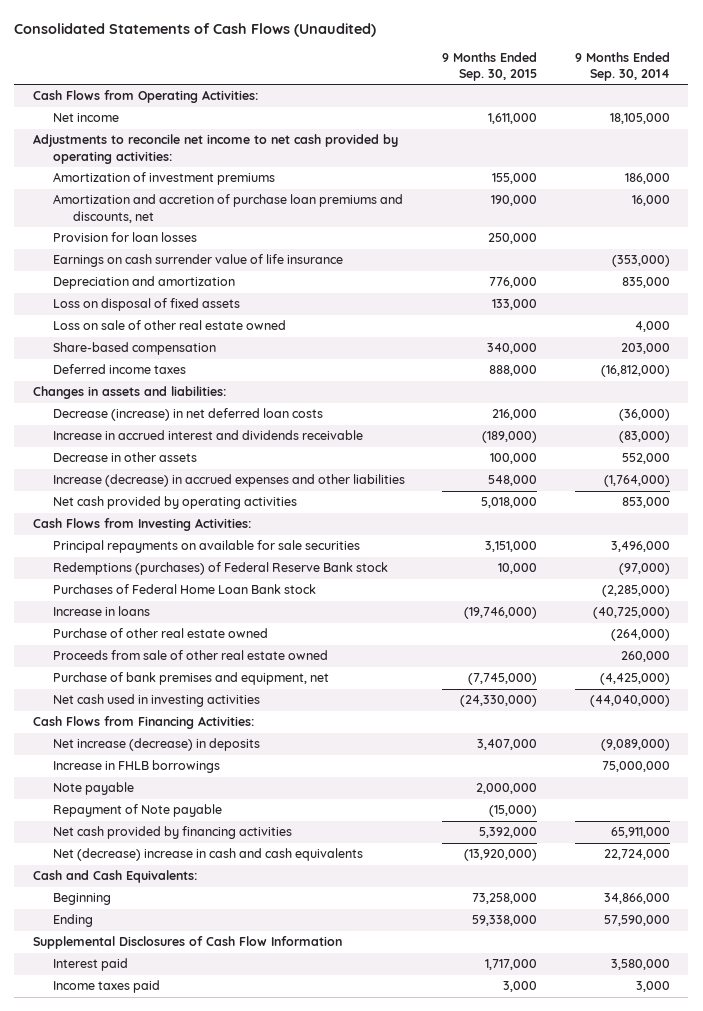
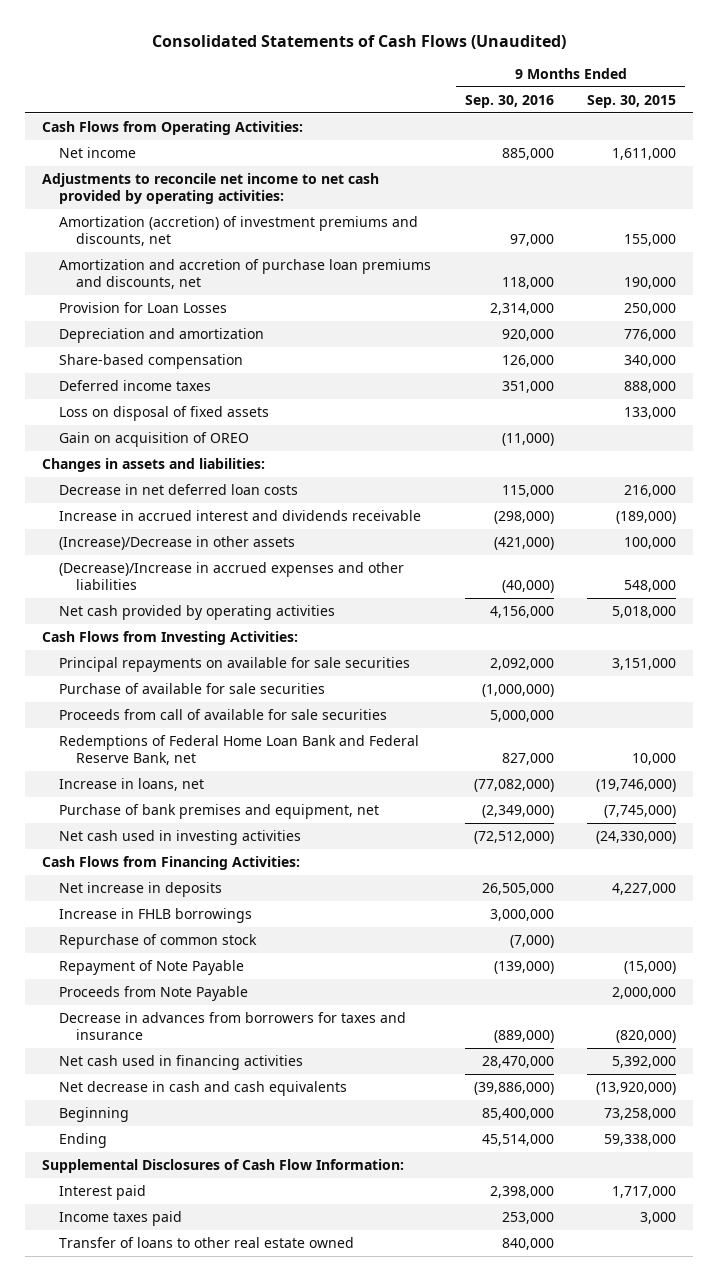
- | 9 Months Ended Sep. 30, 2015 | 9 Months Ended Sep. 30, 2014
+ | 9 Months Ended Sep. 30, 2016 | 9 Months Ended Sep. 30, 2015
- Amortization of investment premiums | 155,000 | 186,000
+ Amortization (accretion) of investment premiums and discounts, net | 97,000 | 155,000
- Provision for loan losses | 250,000 |
- Earnings on cash surrender value of life insurance | | (353,000)
+ Provision for Loan Losses | 2,314,000 | 250,000
- Loss on sale of other real estate owned | | 4,000
moved down: Loss on disposal of fixed assets | | 133,000
+ Gain on acquisition of OREO | (11,000) |
- Decrease (increase) in net deferred loan costs | 216,000 | (36,000)
+ Decrease in net deferred loan costs | 115,000 | 216,000
- Decrease in other assets | 100,000 | 552,000
- Increase (decrease) in accrued expenses and other liabilities | 548,000 | (1,764,000)
+ (Increase)/Decrease in other assets | (421,000) | 100,000
+ (Decrease)/Increase in accrued expenses and other liabilities | (40,000) | 548,000
- Redemptions (purchases) of Federal Reserve Bank stock | 10,000 | (97,000)
- Purchases of Federal Home Loan Bank stock | | (2,285,000)
- Increase in loans | (19,746,000) | (40,725,000)
- Purchase of other real estate owned | | (264,000)
- Proceeds from sale of other real estate owned | | 260,000
+ Purchase of available for sale securities | (1,000,000) |
+ Proceeds from call of available for sale securities | 5,000,000 |
+ Redemptions of Federal Home Loan Bank and Federal Reserve Bank, net | 827,000 | 10,000
+ Increase in loans, net | (77,082,000) | (19,746,000)
- Net increase (decrease) in deposits | 3,407,000 | (9,089,000)
+ Net increase in deposits | 26,505,000 | 4,227,000
- Note payable | 2,000,000 |
- Repayment of Note payable | (15,000) |
- Net cash provided by financing activities | 5,392,000 | 65,911,000
- Net (decrease) increase in cash and cash equivalents | (13,920,000) | 22,724,000
- Cash and Cash Equivalents:
+ Repurchase of common stock | (7,000) |
+ Repayment of Note Payable | (139,000) | (15,000)
+ Proceeds from Note Payable | | 2,000,000
+ Decrease in advances from borrowers for taxes and insurance | (889,000) | (820,000)
+ Net cash used in financing activities | 28,470,000 | 5,392,000
+ Net decrease in cash and cash equivalents | (39,886,000) | (13,920,000)
- Supplemental Disclosures of Cash Flow Information
+ Supplemental Disclosures of Cash Flow Information:
+ Transfer of loans to other real estate owned | 840,000 |

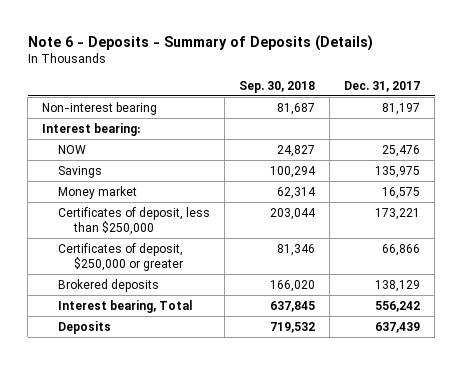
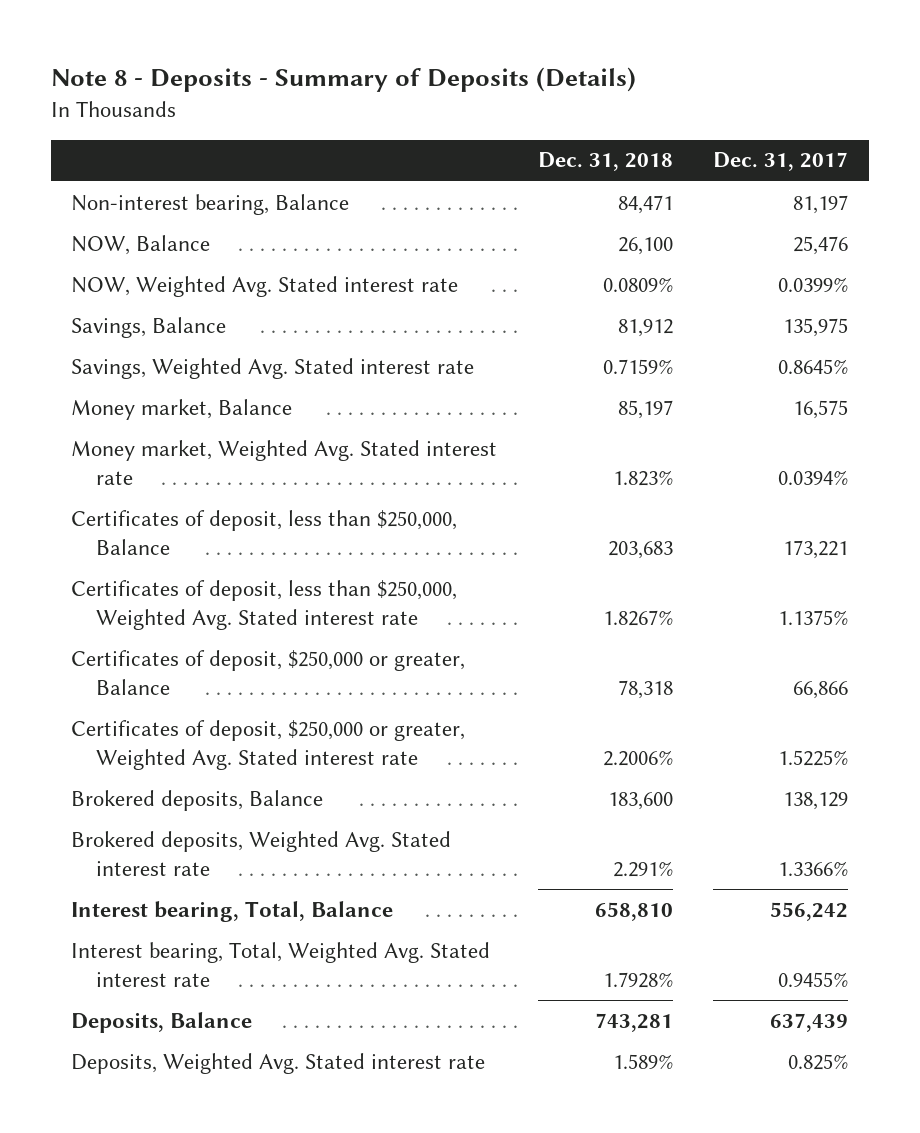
- Note 6 - Deposits - Summary of Deposits (Details)
+ Note 8 - Deposits - Summary of Deposits (Details)
- | Sep. 30, 2018 | Dec. 31, 2017
+ | Dec. 31, 2018 | Dec. 31, 2017
- Non-interest bearing | 81,687 | 81,197
- Interest bearing:
- NOW | 24,827 | 25,476
- Savings | 100,294 | 135,975
- Money market | 62,314 | 16,575
- Certificates of deposit, less than $250,000 | 203,044 | 173,221
- Certificates of deposit, $250,000 or greater | 81,346 | 66,866
- Brokered deposits | 166,020 | 138,129
- Interest bearing, Total | 637,845 | 556,242
- Deposits | 719,532 | 637,439
+ Non-interest bearing, Balance | 84,471 | 81,197
+ NOW, Balance | 26,100 | 25,476
+ NOW, Weighted Avg. Stated interest rate | 0.0809% | 0.0399%
+ Savings, Balance | 81,912 | 135,975
+ Savings, Weighted Avg. Stated interest rate | 0.7159% | 0.8645%
+ Money market, Balance | 85,197 | 16,575
+ Money market, Weighted Avg. Stated interest rate | 1.823% | 0.0394%
+ Certificates of deposit, less than $250,000, Balance | 203,683 | 173,221
+ Certificates of deposit, less than $250,000, Weighted Avg. Stated interest rate | 1.8267% | 1.1375%
+ Certificates of deposit, $250,000 or greater, Balance | 78,318 | 66,866
+ Certificates of deposit, $250,000 or greater, Weighted Avg. Stated interest rate | 2.2006% | 1.5225%
+ Brokered deposits, Balance | 183,600 | 138,129
+ Brokered deposits, Weighted Avg. Stated interest rate | 2.291% | 1.3366%
+ Interest bearing, Total, Balance | 658,810 | 556,242
+ Interest bearing, Total, Weighted Avg. Stated interest rate | 1.7928% | 0.9455%
+ Deposits, Balance | 743,281 | 637,439
+ Deposits, Weighted Avg. Stated interest rate | 1.589% | 0.825%

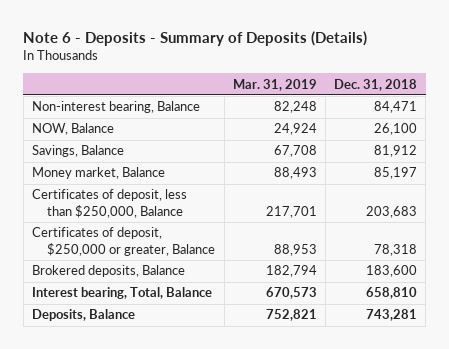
- Note 8 - Deposits - Summary of Deposits (Details)
+ Note 6 - Deposits - Summary of Deposits (Details)
- | Dec. 31, 2018 | Dec. 31, 2017
+ | Mar. 31, 2019 | Dec. 31, 2018
- NOW, Weighted Avg. Stated interest rate | 0.0809% | 0.0399%
- Savings, Weighted Avg. Stated interest rate | 0.7159% | 0.8645%
- Money market, Weighted Avg. Stated interest rate | 1.823% | 0.0394%
- Certificates of deposit, less than $250,000, Weighted Avg. Stated interest rate | 1.8267% | 1.1375%
- Certificates of deposit, $250,000 or greater, Weighted Avg. Stated interest rate | 2.2006% | 1.5225%
- Brokered deposits, Weighted Avg. Stated interest rate | 2.291% | 1.3366%
- Interest bearing, Total, Weighted Avg. Stated interest rate | 1.7928% | 0.9455%
- Deposits, Weighted Avg. Stated interest rate | 1.589% | 0.825%

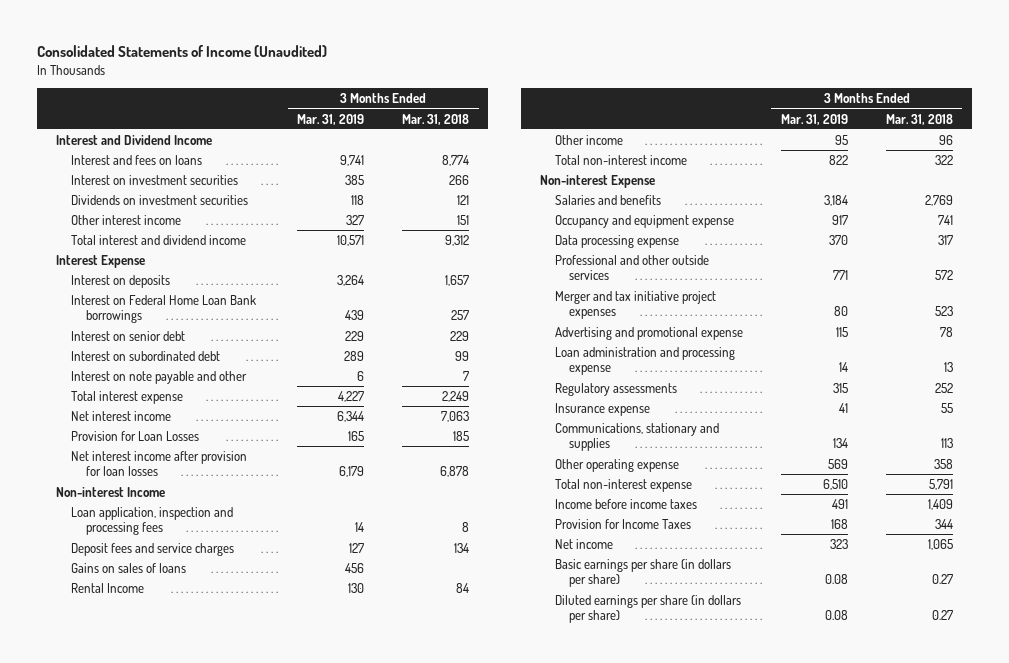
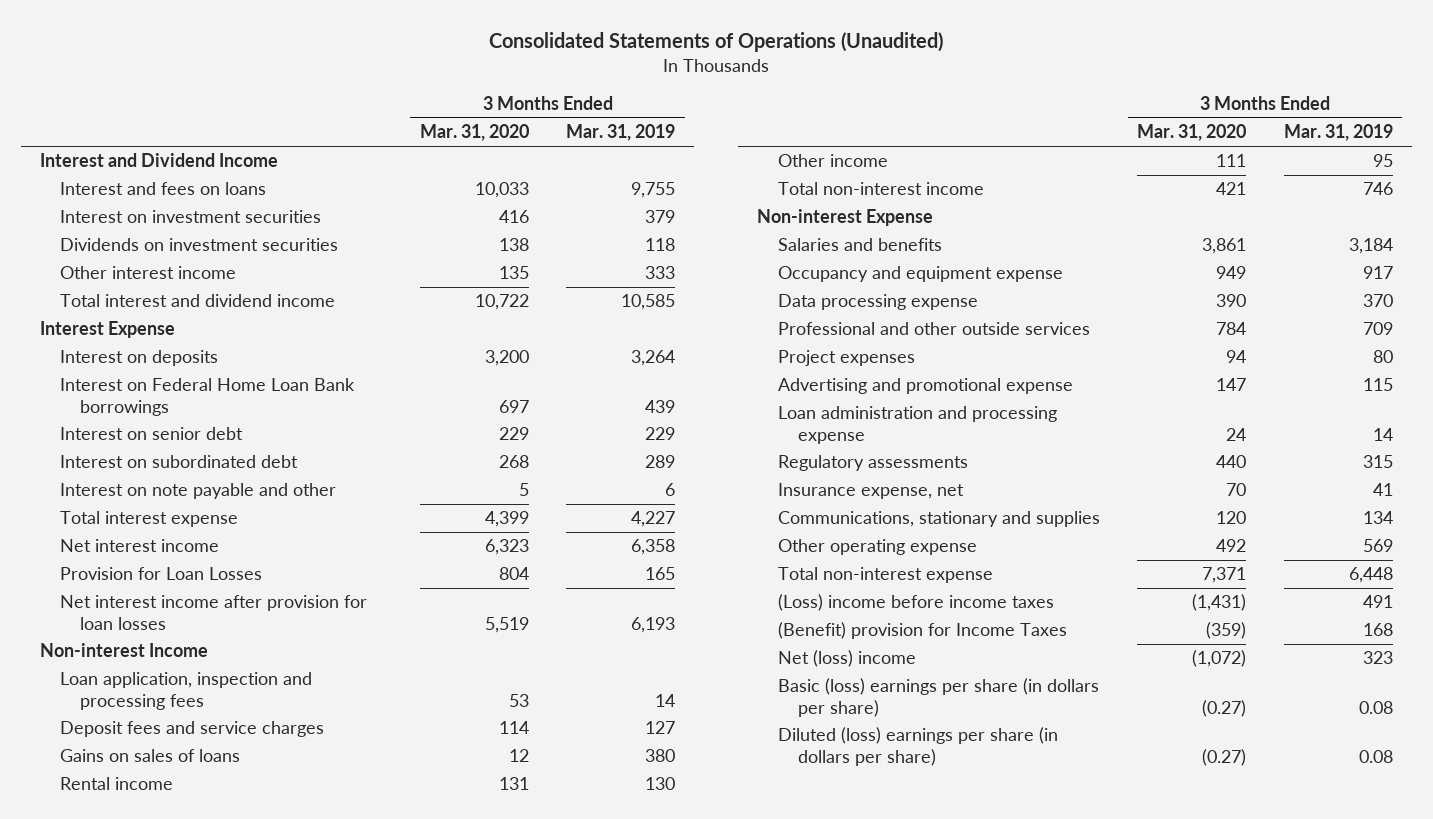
- Consolidated Statements of Income (Unaudited)
+ Consolidated Statements of Operations (Unaudited)
- | 3 Months Ended Mar. 31, 2019 | 3 Months Ended Mar. 31, 2018
+ | 3 Months Ended Mar. 31, 2020 | 3 Months Ended Mar. 31, 2019
- Interest and fees on loans | 9,741 | 8,774
- Interest on investment securities | 385 | 266
+ Interest and fees on loans | 10,033 | 9,755
+ Interest on investment securities | 416 | 379
- Other interest income | 327 | 151
- Total interest and dividend income | 10,571 | 9,312
+ Other interest income | 135 | 333
+ Total interest and dividend income | 10,722 | 10,585
- Net interest income | 6,344 | 7,063
+ Net interest income | 6,323 | 6,358
- Net interest income after provision for loan losses | 6,179 | 6,878
+ Net interest income after provision for loan losses | 5,519 | 6,193
- Gains on sales of loans | 456 |
- Rental Income | 130 | 84
+ Gains on sales of loans | 12 | 380
+ Rental income | 131 | 130
- Total non-interest income | 822 | 322
+ Total non-interest income | 421 | 746
- Professional and other outside services | 771 | 572
- Merger and tax initiative project expenses | 80 | 523
+ Professional and other outside services | 784 | 709
+ Project expenses | 94 | 80
- Insurance expense | 41 | 55
+ Insurance expense, net | 70 | 41
- Total non-interest expense | 6,510 | 5,791
- Income before income taxes | 491 | 1,409
- Provision for Income Taxes | 168 | 344
- Net income | 323 | 1,065
- Basic earnings per share (in dollars per share) | 0.08 | 0.27
- Diluted earnings per share (in dollars per share) | 0.08 | 0.27
+ Total non-interest expense | 7,371 | 6,448
+ (Loss) income before income taxes | (1,431) | 491
+ (Benefit) provision for Income Taxes | (359) | 168
+ Net (loss) income | (1,072) | 323
+ Basic (loss) earnings per share (in dollars per share) | (0.27) | 0.08
+ Diluted (loss) earnings per share (in dollars per share) | (0.27) | 0.08

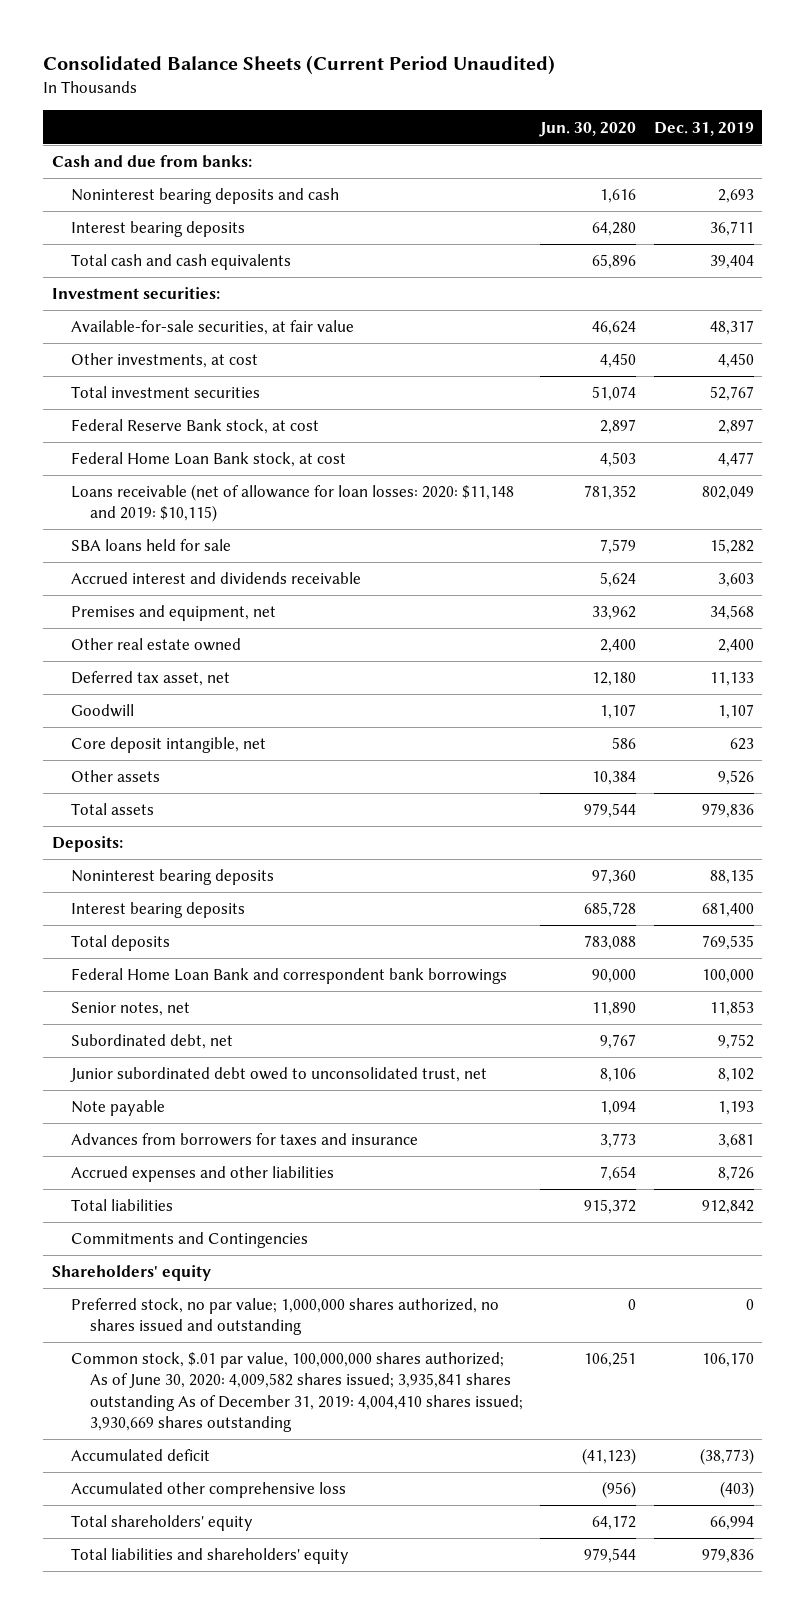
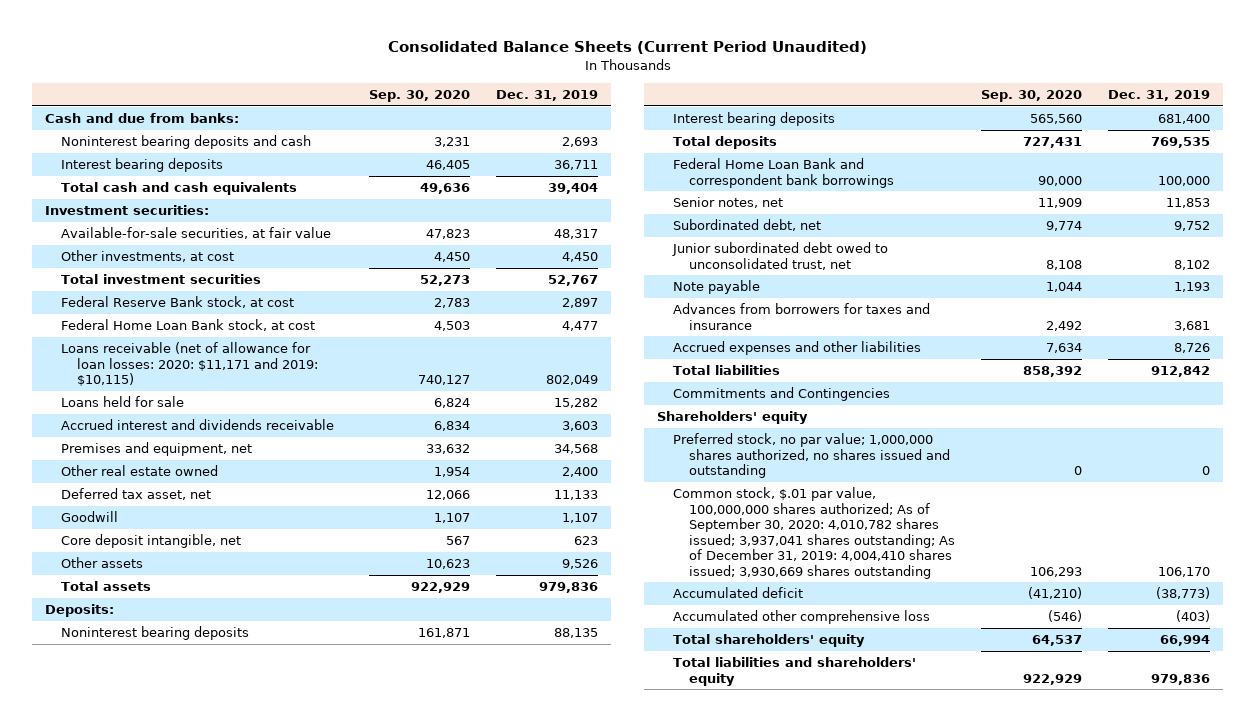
- | Jun. 30, 2020 | Dec. 31, 2019
+ | Sep. 30, 2020 | Dec. 31, 2019
- Loans receivable (net of allowance for loan losses: 2020: $11,148 and 2019: $10,115) | 781,352 | 802,049
- SBA loans held for sale | 7,579 | 15,282
+ Loans receivable (net of allowance for loan losses: 2020: $11,171 and 2019: $10,115) | 740,127 | 802,049
+ Loans held for sale | 6,824 | 15,282
- Common stock, $.01 par value, 100,000,000 shares authorized; As of June 30, 2020: 4,009,582 shares issued; 3,935,841 shares outstanding As of December 31, 2019: 4,004,410 shares issued; 3,930,669 shares outstanding | 106,251 | 106,170
+ Common stock, $.01 par value, 100,000,000 shares authorized; As of September 30, 2020: 4,010,782 shares issued; 3,937,041 shares outstanding; As of December 31, 2019: 4,004,410 shares issued; 3,930,669 shares outstanding | 106,293 | 106,170

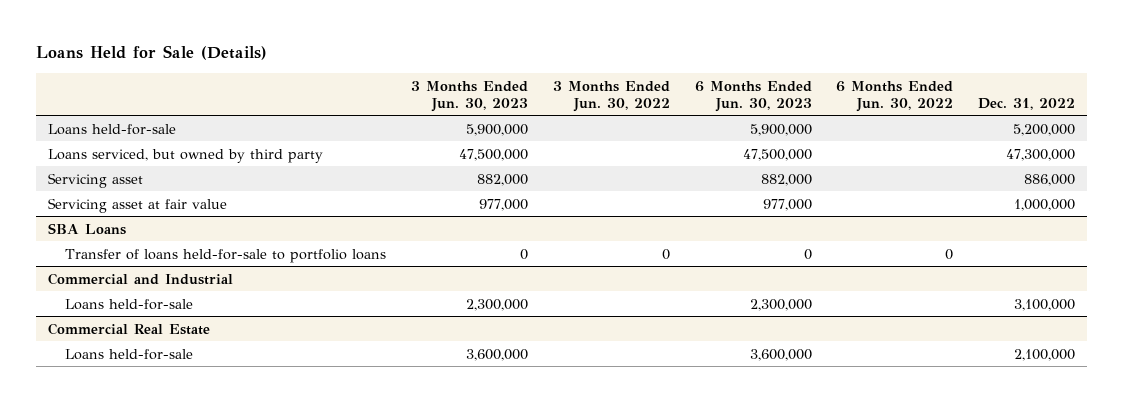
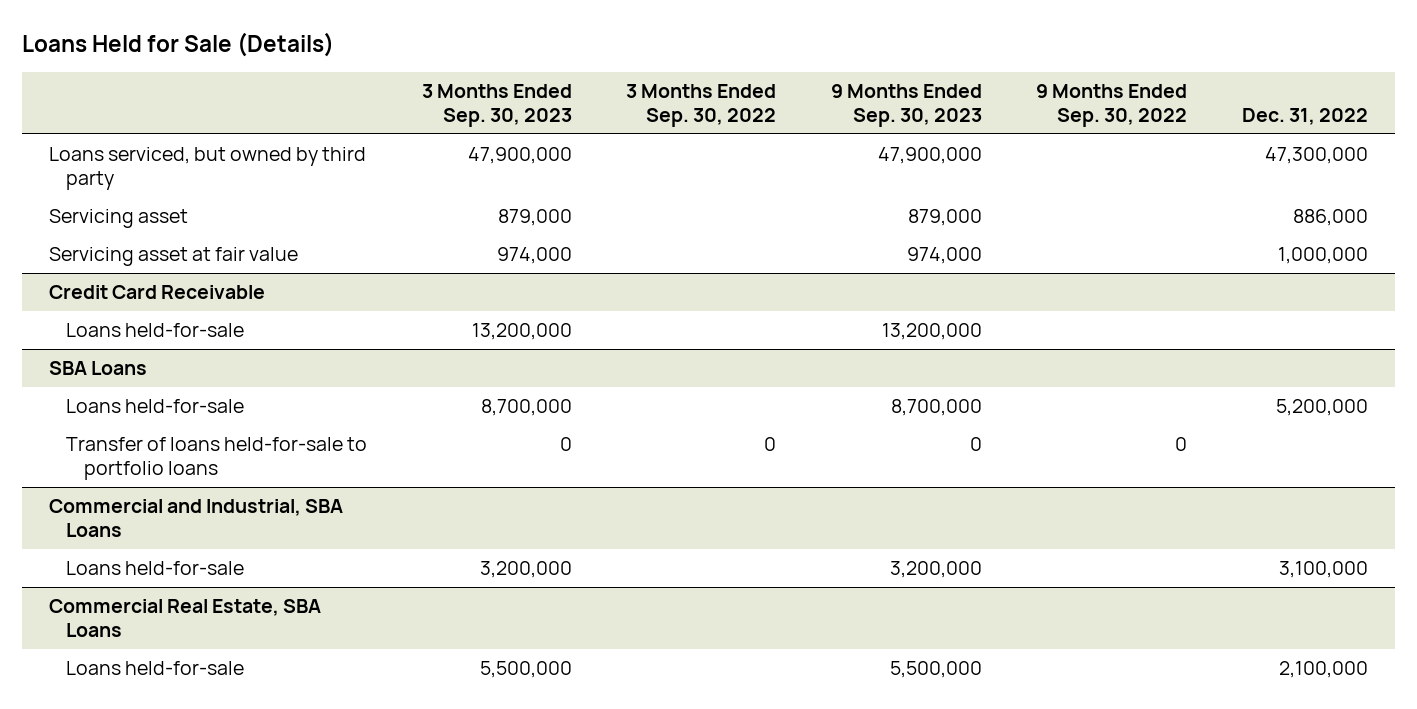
- | 3 Months Ended Jun. 30, 2023 | 3 Months Ended Jun. 30, 2022 | 6 Months Ended Jun. 30, 2023 | 6 Months Ended Jun. 30, 2022 | Dec. 31, 2022
+ | 3 Months Ended Sep. 30, 2023 | 3 Months Ended Sep. 30, 2022 | 9 Months Ended Sep. 30, 2023 | 9 Months Ended Sep. 30, 2022 | Dec. 31, 2022
- Loans held-for-sale | 5,900,000 | | 5,900,000 | | 5,200,000
+ Credit Card Receivable
+ Loans held-for-sale | 13,200,000 | | 13,200,000 | |
@ SBA Loans
+ Loans held-for-sale | 8,700,000 | | 8,700,000 | | 5,200,000
- Commercial and Industrial
+ Commercial and Industrial, SBA Loans
- Commercial Real Estate
+ Commercial Real Estate, SBA Loans

